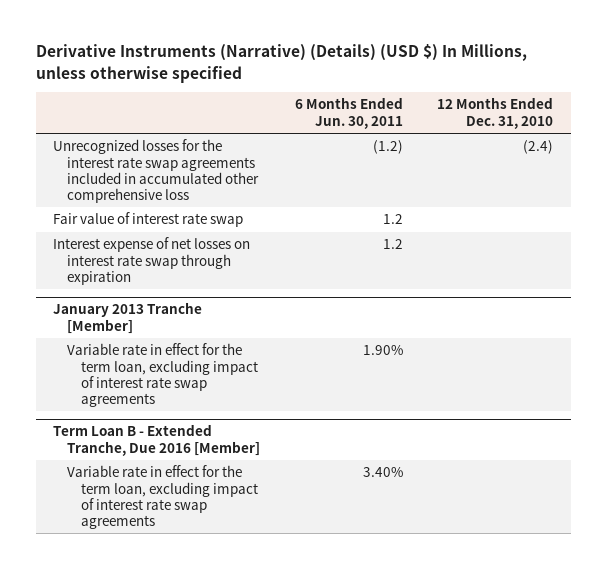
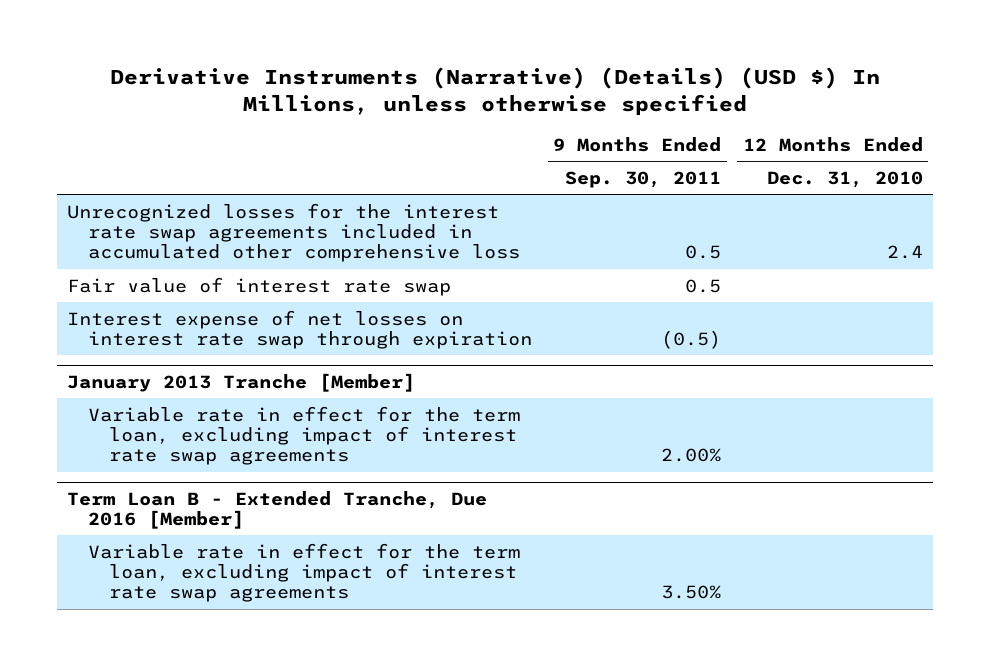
- | 6 Months Ended Jun. 30, 2011 | 12 Months Ended Dec. 31, 2010
+ | 9 Months Ended Sep. 30, 2011 | 12 Months Ended Dec. 31, 2010
- Unrecognized losses for the interest rate swap agreements included in accumulated other comprehensive loss | (1.2) | (2.4)
+ Unrecognized losses for the interest rate swap agreements included in accumulated other comprehensive loss | 0.5 | 2.4

